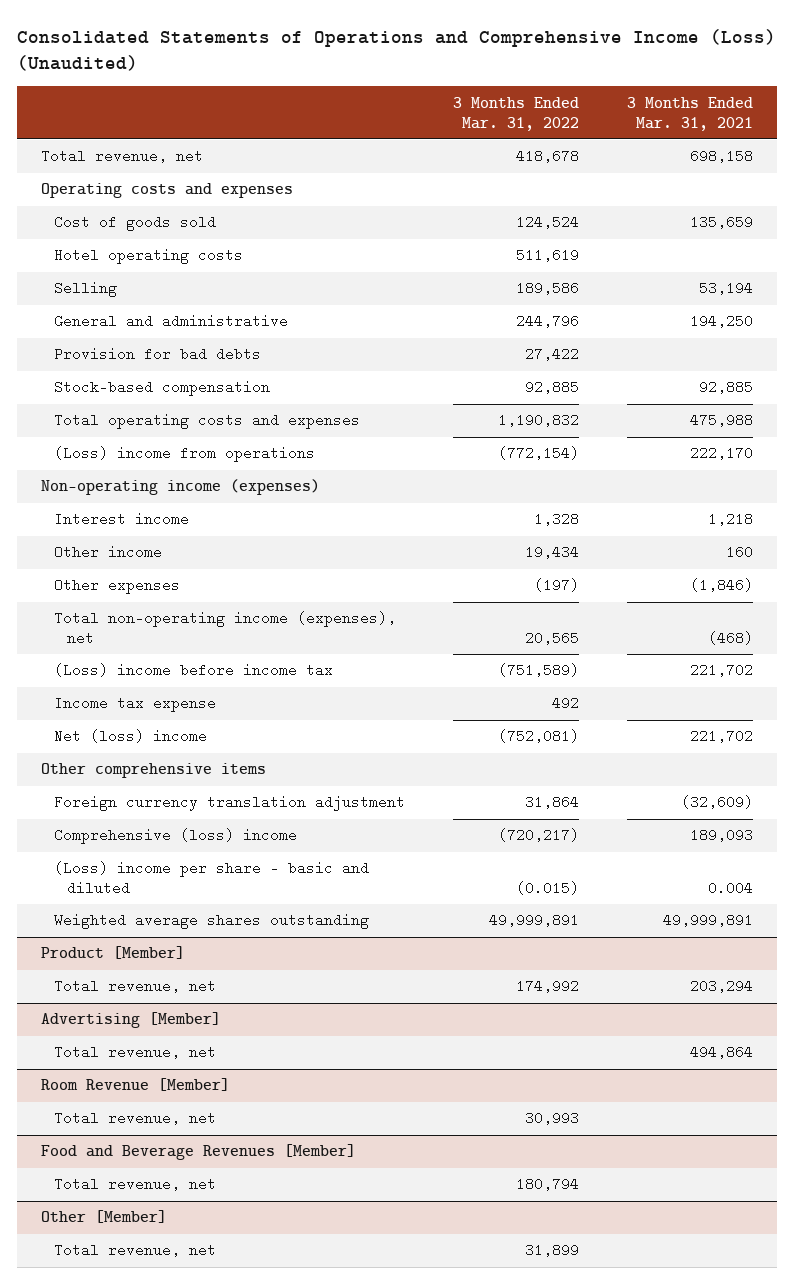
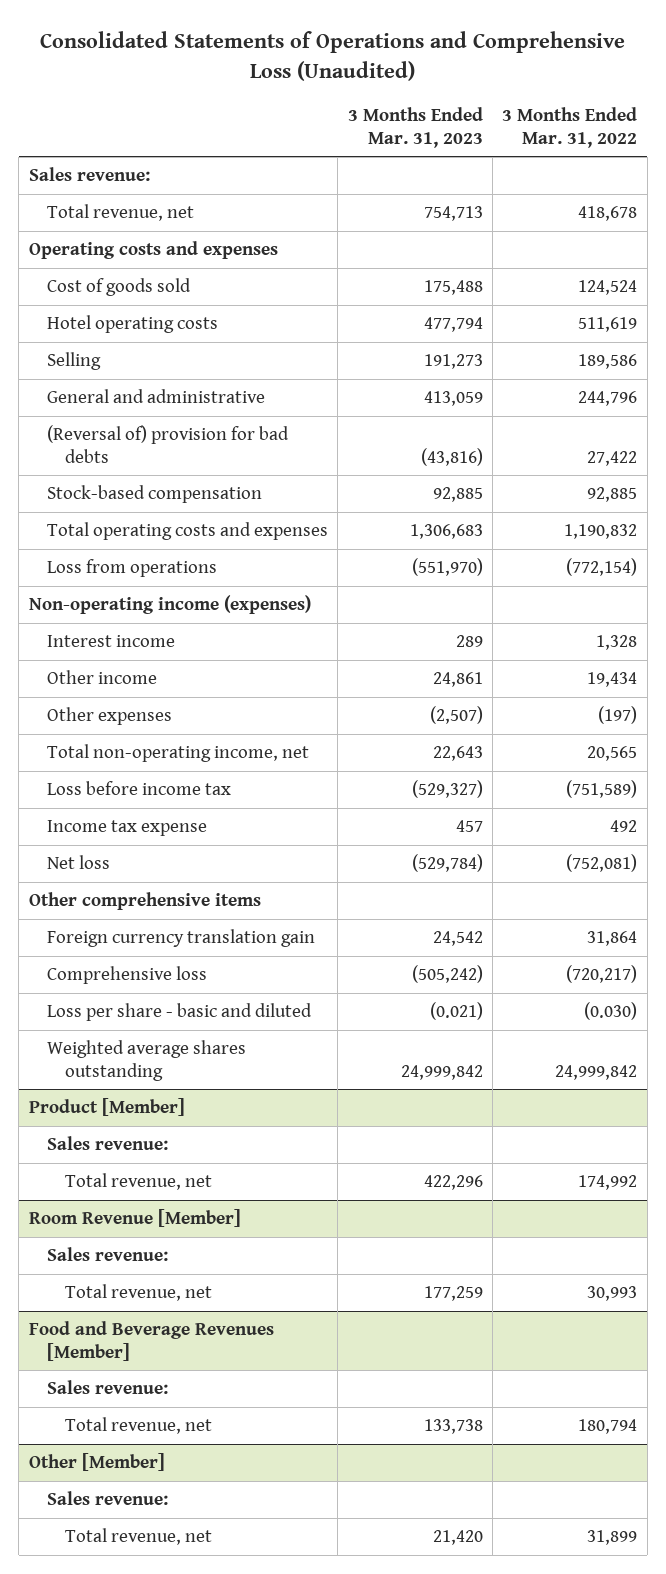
- Consolidated Statements of Operations and Comprehensive Income (Loss) (Unaudited)
+ Consolidated Statements of Operations and Comprehensive Loss (Unaudited)
- | 3 Months Ended Mar. 31, 2022 | 3 Months Ended Mar. 31, 2021
+ | 3 Months Ended Mar. 31, 2023 | 3 Months Ended Mar. 31, 2022
+ Sales revenue:
- Provision for bad debts | 27,422 |
+ (Reversal of) provision for bad debts | (43,816) | 27,422
- (Loss) income from operations | (772,154) | 222,170
+ Loss from operations | (551,970) | (772,154)
- Total non-operating income (expenses), net | 20,565 | (468)
- (Loss) income before income tax | (751,589) | 221,702
+ Total non-operating income, net | 22,643 | 20,565
+ Loss before income tax | (529,327) | (751,589)
- Net (loss) income | (752,081) | 221,702
+ Net loss | (529,784) | (752,081)
- Foreign currency translation adjustment | 31,864 | (32,609)
- Comprehensive (loss) income | (720,217) | 189,093
- (Loss) income per share - basic and diluted | (0.015) | 0.004
- Weighted average shares outstanding | 49,999,891 | 49,999,891
+ Foreign currency translation gain | 24,542 | 31,864
+ Comprehensive loss | (505,242) | (720,217)
+ Loss per share - basic and diluted | (0.021) | (0.030)
+ Weighted average shares outstanding | 24,999,842 | 24,999,842
@ Product [Member]
+ Sales revenue:
- Advertising [Member]
- Total revenue, net | | 494,864
@ Room Revenue [Member]
+ Sales revenue:
@ Food and Beverage Revenues [Member]
+ Sales revenue:
@ Other [Member]
+ Sales revenue:

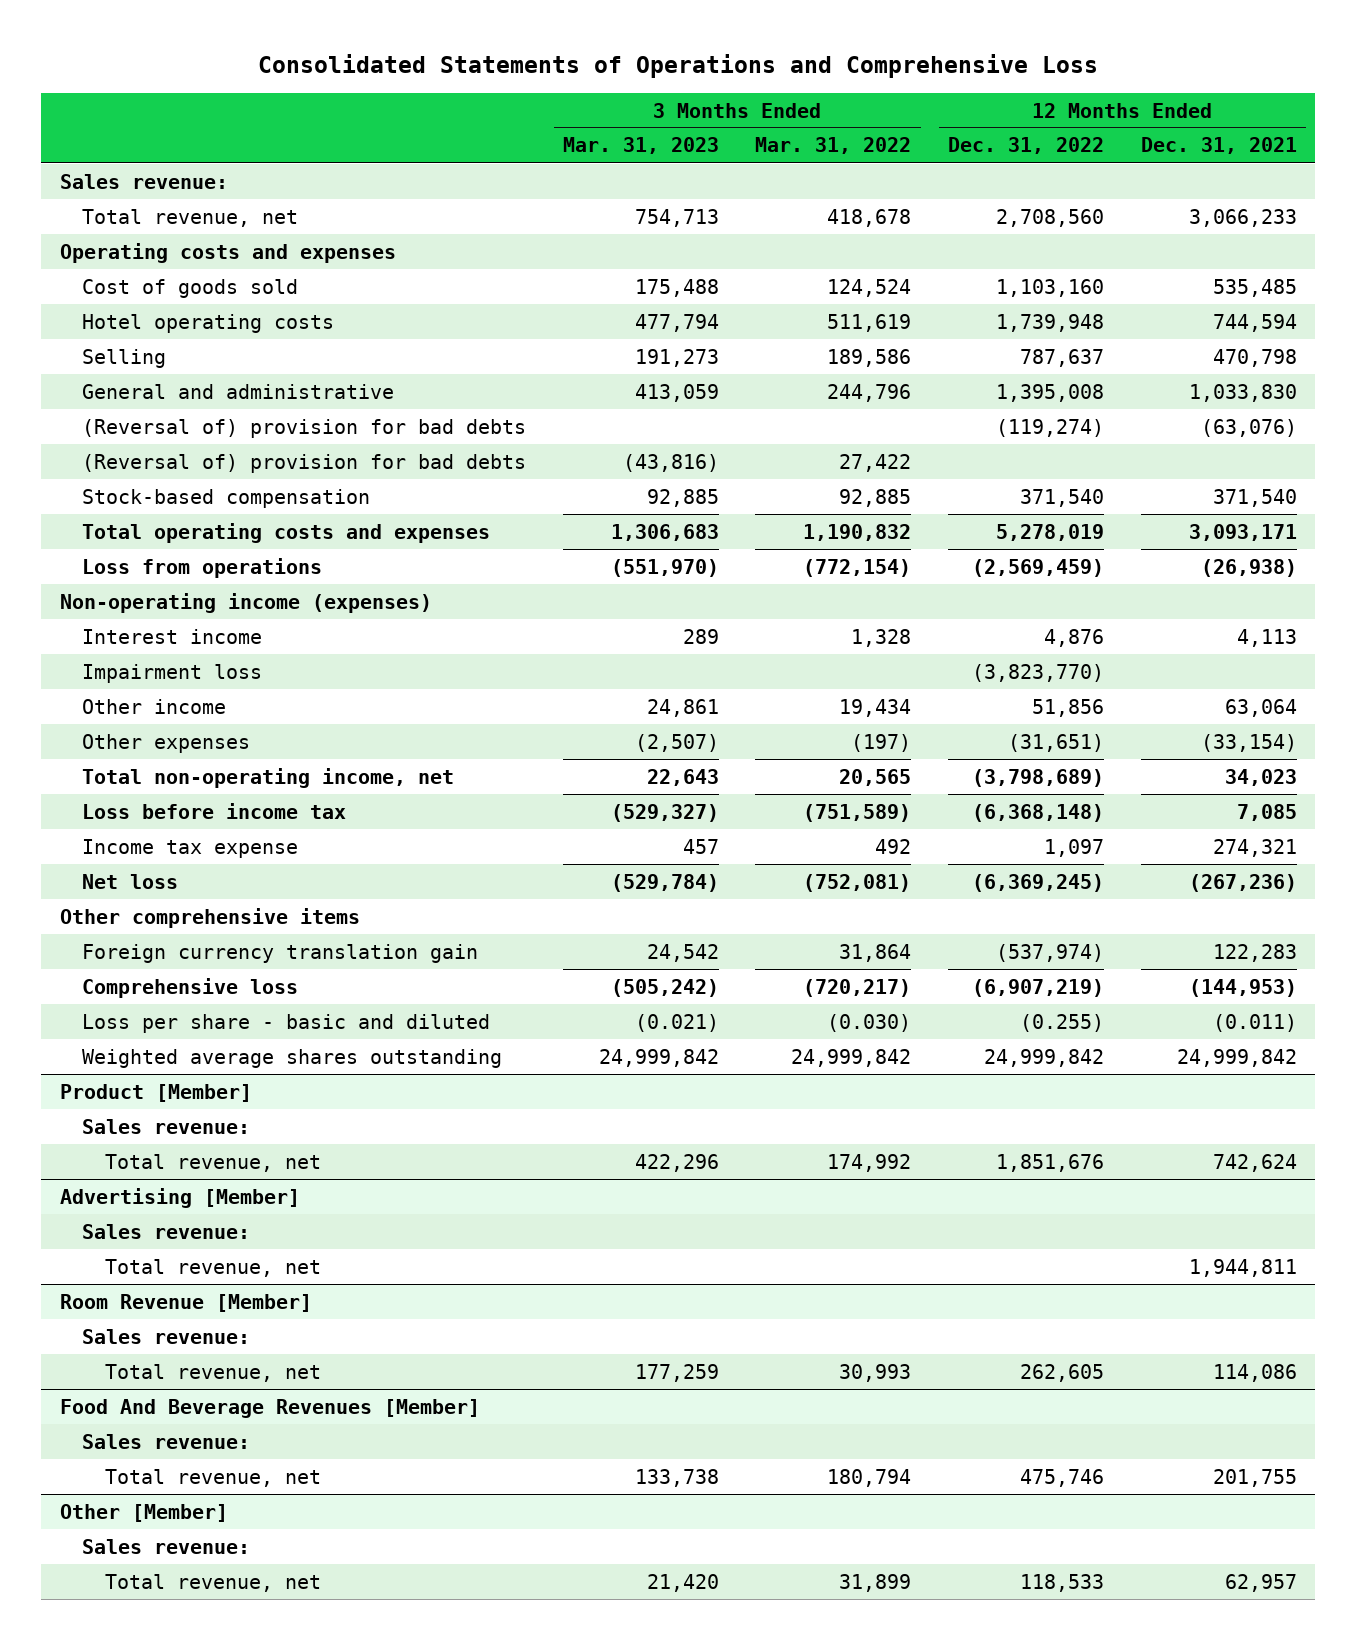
- Consolidated Statements of Operations and Comprehensive Loss (Unaudited)
+ Consolidated Statements of Operations and Comprehensive Loss
- | 3 Months Ended Mar. 31, 2023 | 3 Months Ended Mar. 31, 2022
+ | 3 Months Ended Mar. 31, 2023 | 3 Months Ended Mar. 31, 2022 | 12 Months Ended Dec. 31, 2022 | 12 Months Ended Dec. 31, 2021
+ (Reversal of) provision for bad debts | | | (119,274) | (63,076)
+ Impairment loss | | | (3,823,770) |
+ Advertising [Member]
+ Sales revenue:
+ Total revenue, net | | | | 1,944,811
- Food and Beverage Revenues [Member]
+ Food And Beverage Revenues [Member]

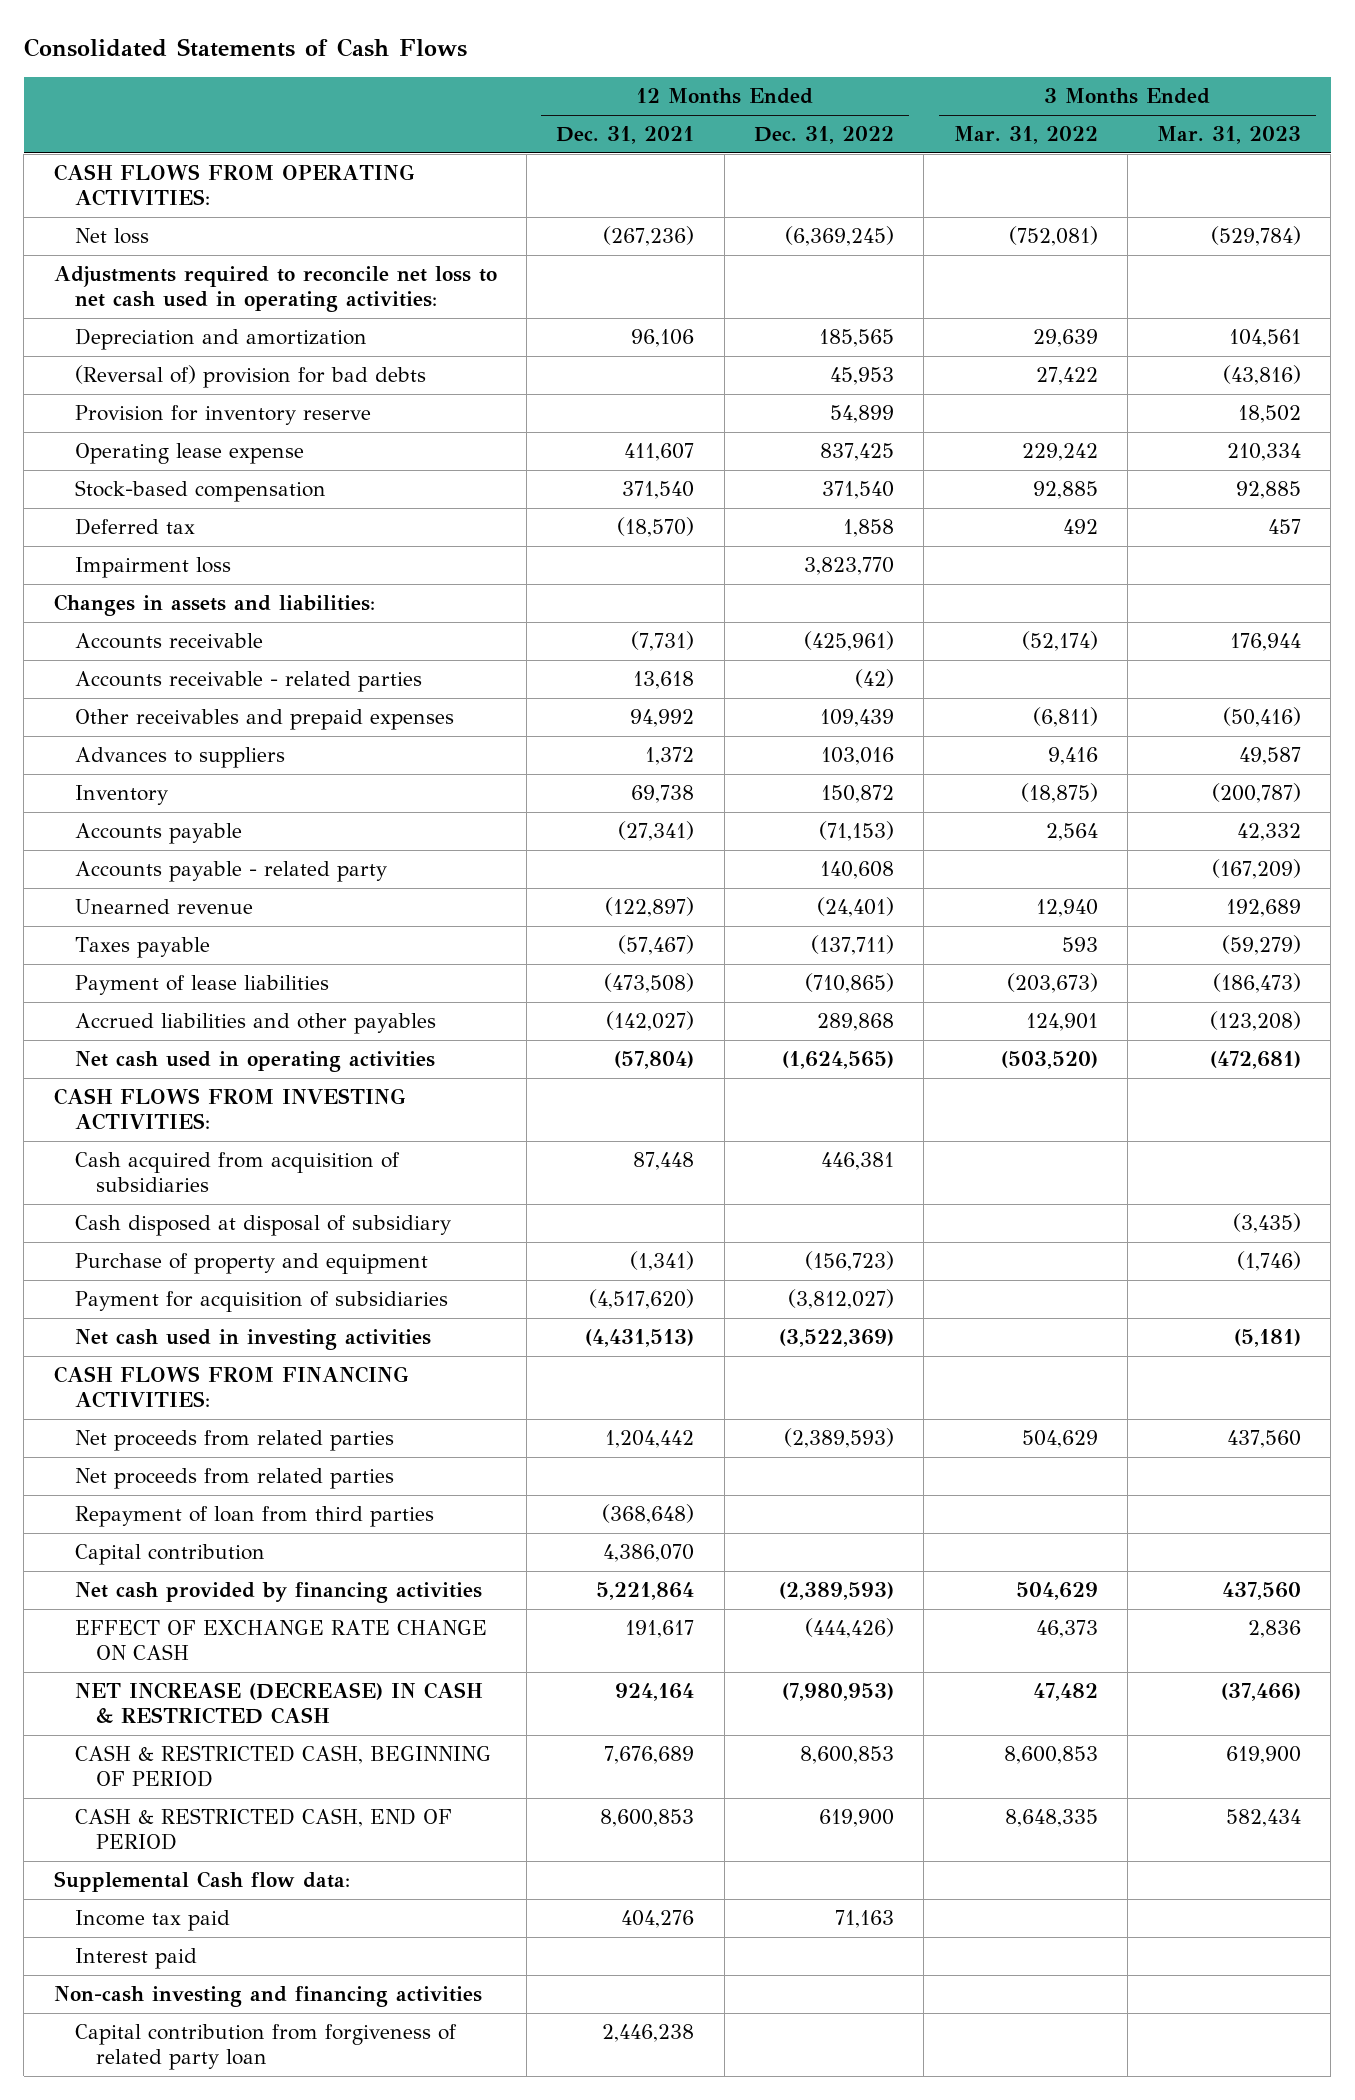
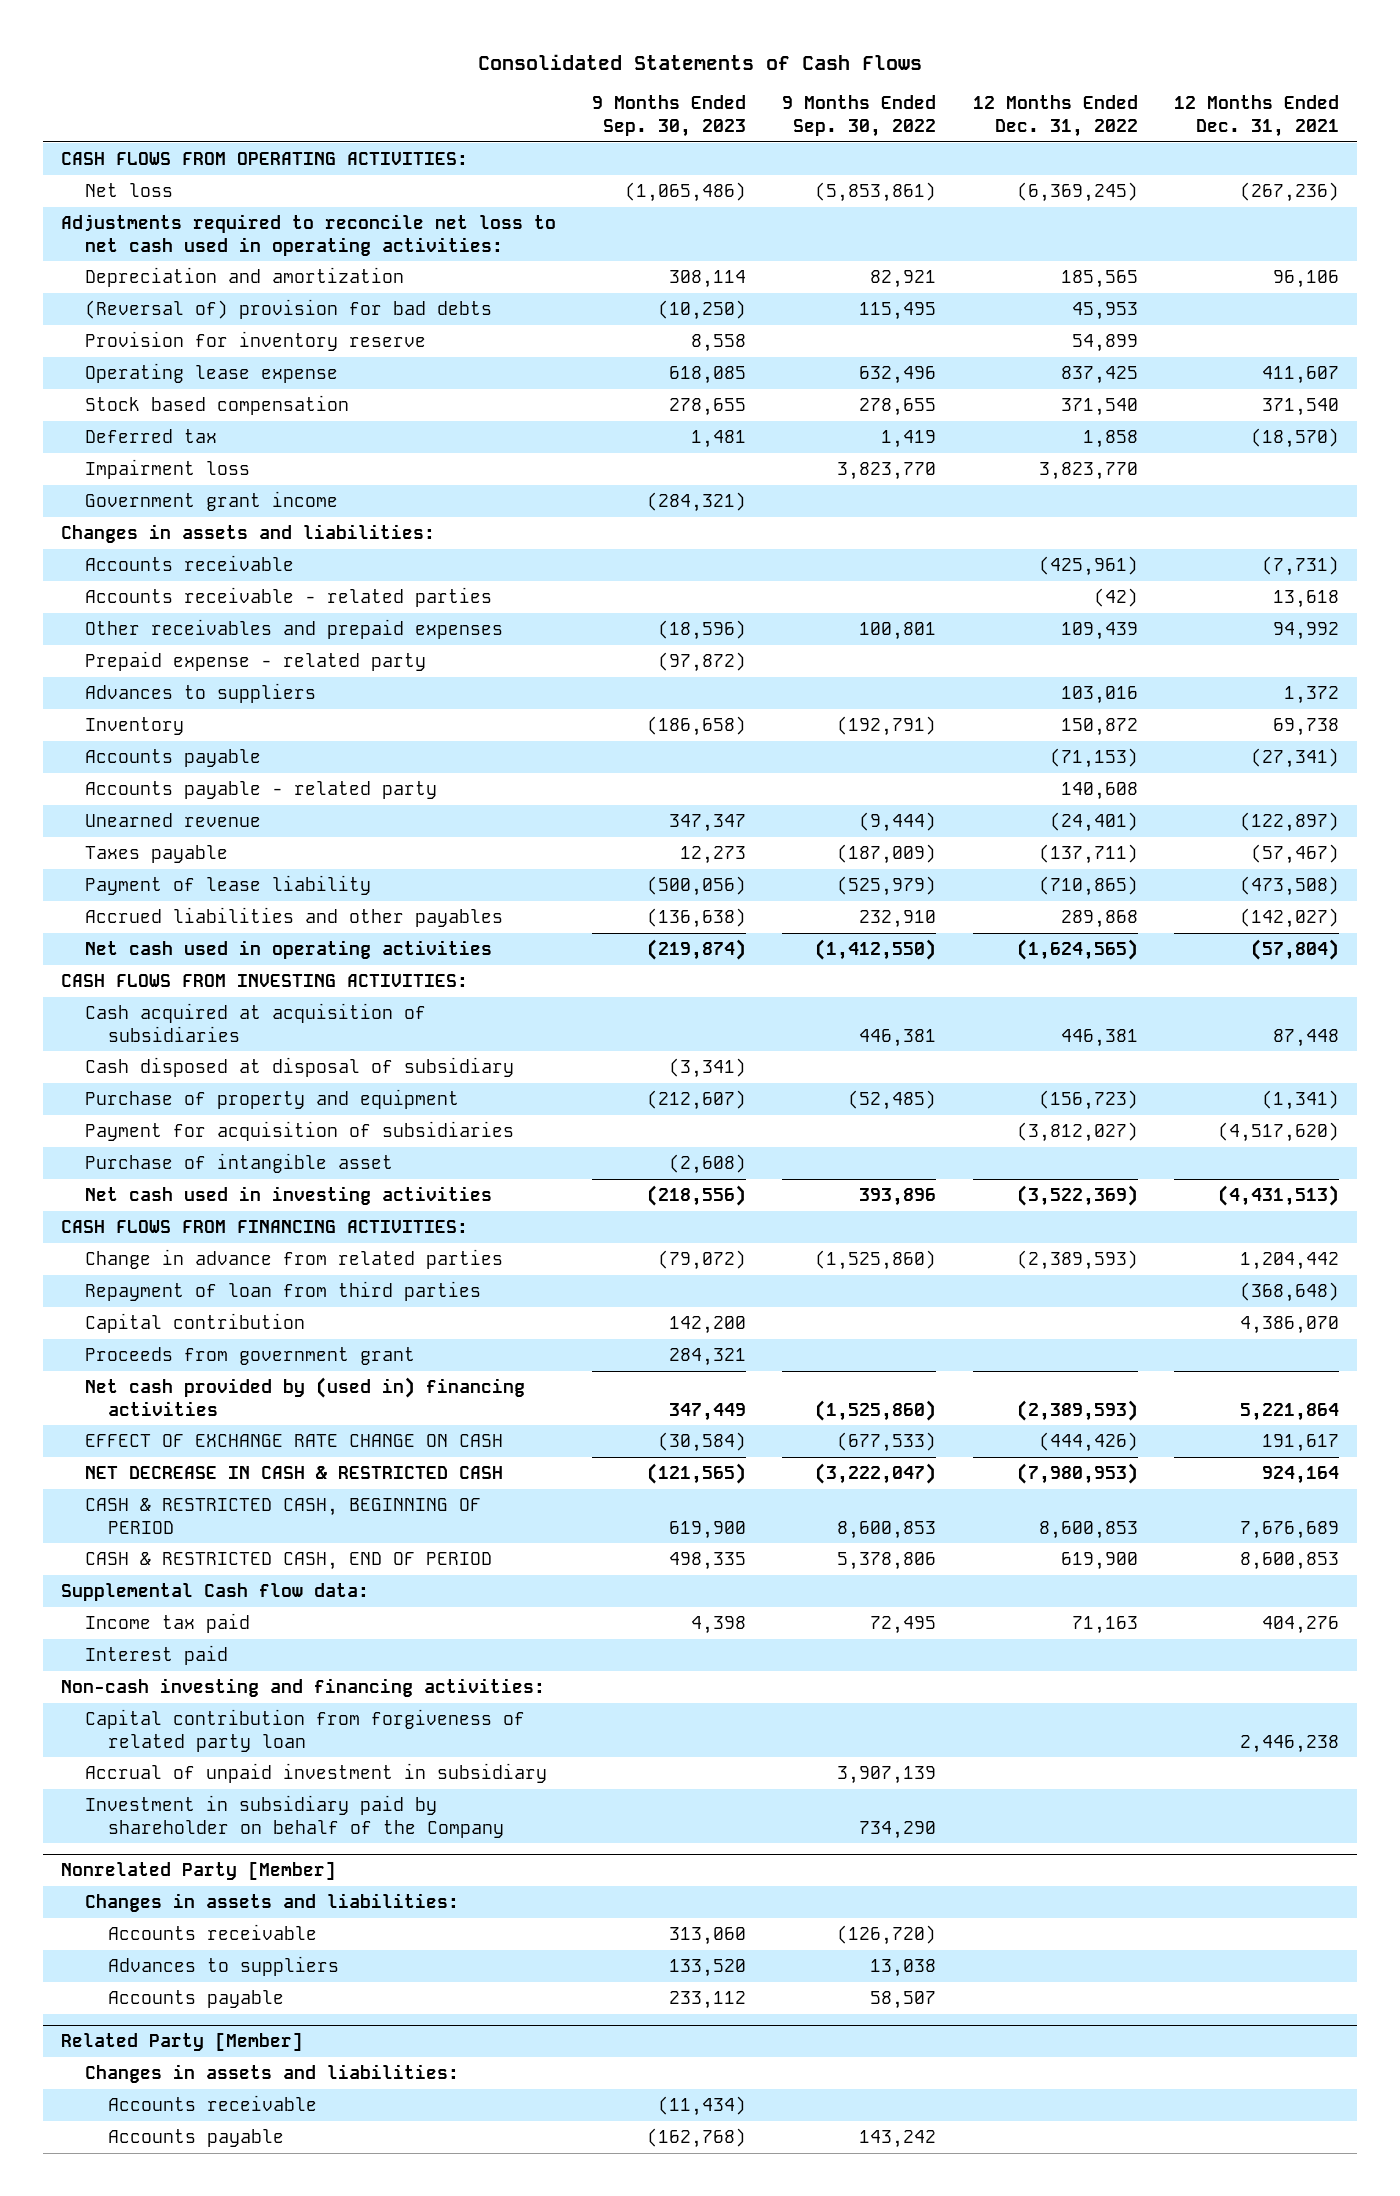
- | 12 Months Ended Dec. 31, 2021 | 12 Months Ended Dec. 31, 2022 | 3 Months Ended Mar. 31, 2022 | 3 Months Ended Mar. 31, 2023
+ | 9 Months Ended Sep. 30, 2023 | 9 Months Ended Sep. 30, 2022 | 12 Months Ended Dec. 31, 2022 | 12 Months Ended Dec. 31, 2021
- Stock-based compensation | 371,540 | 371,540 | 92,885 | 92,885
+ Stock based compensation | 278,655 | 278,655 | 371,540 | 371,540
+ Government grant income | (284,321) | | |
+ Prepaid expense - related party | (97,872) | | |
- Payment of lease liabilities | (473,508) | (710,865) | (203,673) | (186,473)
+ Payment of lease liability | (500,056) | (525,979) | (710,865) | (473,508)
- Cash acquired from acquisition of subsidiaries | 87,448 | 446,381 | |
+ Cash acquired at acquisition of subsidiaries | | 446,381 | 446,381 | 87,448
+ Purchase of intangible asset | (2,608) | | |
- Net proceeds from related parties | 1,204,442 | (2,389,593) | 504,629 | 437,560
- Net proceeds from related parties
+ Change in advance from related parties | (79,072) | (1,525,860) | (2,389,593) | 1,204,442
- Net cash provided by financing activities | 5,221,864 | (2,389,593) | 504,629 | 437,560
+ Proceeds from government grant | 284,321 | | |
+ Net cash provided by (used in) financing activities | 347,449 | (1,525,860) | (2,389,593) | 5,221,864
- NET INCREASE (DECREASE) IN CASH & RESTRICTED CASH | 924,164 | (7,980,953) | 47,482 | (37,466)
+ NET DECREASE IN CASH & RESTRICTED CASH | (121,565) | (3,222,047) | (7,980,953) | 924,164
- Non-cash investing and financing activities
+ Non-cash investing and financing activities:
+ Accrual of unpaid investment in subsidiary | | 3,907,139 | |
+ Investment in subsidiary paid by shareholder on behalf of the Company | | 734,290 | |
+ Nonrelated Party [Member]
+ Changes in assets and liabilities:
+ Accounts receivable | 313,060 | (126,720) | |
+ Advances to suppliers | 133,520 | 13,038 | |
+ Accounts payable | 233,112 | 58,507 | |
+ Related Party [Member]
+ Changes in assets and liabilities:
+ Accounts receivable | (11,434) | | |
+ Accounts payable | (162,768) | 143,242 | |

